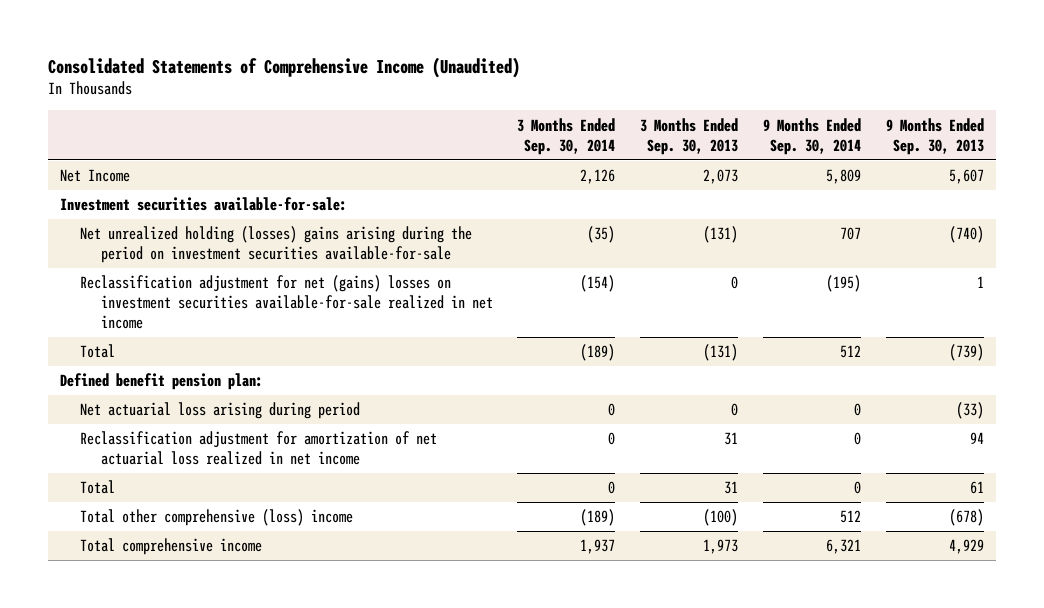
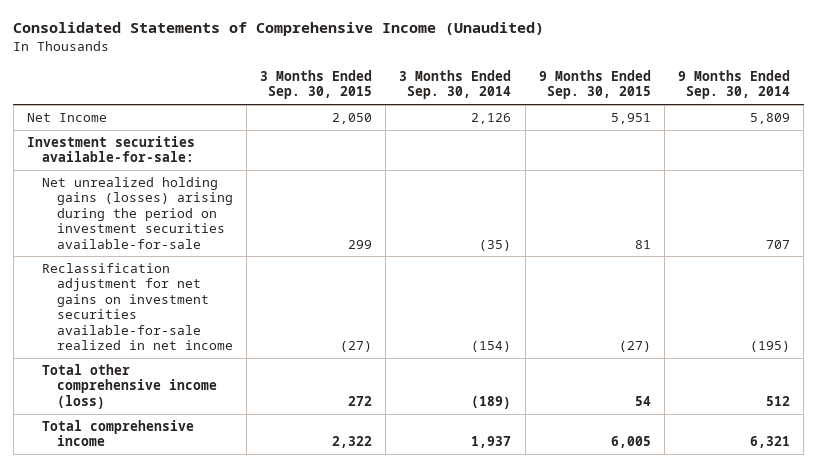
- | 3 Months Ended Sep. 30, 2014 | 3 Months Ended Sep. 30, 2013 | 9 Months Ended Sep. 30, 2014 | 9 Months Ended Sep. 30, 2013
+ | 3 Months Ended Sep. 30, 2015 | 3 Months Ended Sep. 30, 2014 | 9 Months Ended Sep. 30, 2015 | 9 Months Ended Sep. 30, 2014
- Net unrealized holding (losses) gains arising during the period on investment securities available-for-sale | (35) | (131) | 707 | (740)
- Reclassification adjustment for net (gains) losses on investment securities available-for-sale realized in net income | (154) | 0 | (195) | 1
- Total | (189) | (131) | 512 | (739)
- Defined benefit pension plan:
- Net actuarial loss arising during period | 0 | 0 | 0 | (33)
- Reclassification adjustment for amortization of net actuarial loss realized in net income | 0 | 31 | 0 | 94
- Total | 0 | 31 | 0 | 61
- Total other comprehensive (loss) income | (189) | (100) | 512 | (678)
+ Net unrealized holding gains (losses) arising during the period on investment securities available-for-sale | 299 | (35) | 81 | 707
+ Reclassification adjustment for net gains on investment securities available-for-sale realized in net income | (27) | (154) | (27) | (195)
+ Total other comprehensive income (loss) | 272 | (189) | 54 | 512

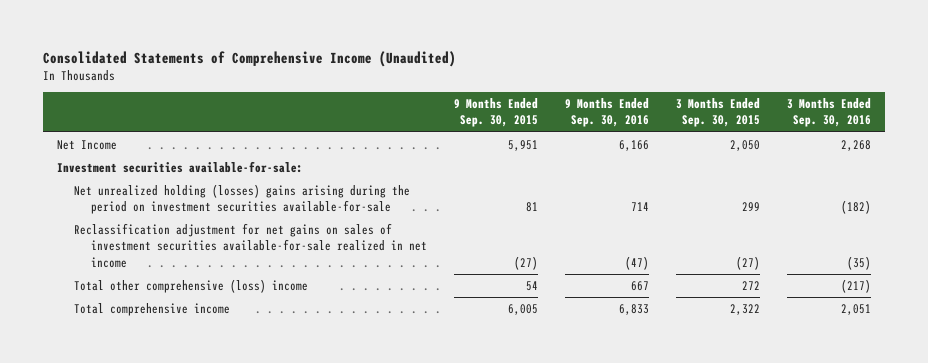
- | 3 Months Ended Sep. 30, 2015 | 3 Months Ended Sep. 30, 2014 | 9 Months Ended Sep. 30, 2015 | 9 Months Ended Sep. 30, 2014
+ | 9 Months Ended Sep. 30, 2015 | 9 Months Ended Sep. 30, 2016 | 3 Months Ended Sep. 30, 2015 | 3 Months Ended Sep. 30, 2016
- Net unrealized holding gains (losses) arising during the period on investment securities available-for-sale | 299 | (35) | 81 | 707
- Reclassification adjustment for net gains on investment securities available-for-sale realized in net income | (27) | (154) | (27) | (195)
- Total other comprehensive income (loss) | 272 | (189) | 54 | 512
+ Net unrealized holding (losses) gains arising during the period on investment securities available-for-sale | 81 | 714 | 299 | (182)
+ Reclassification adjustment for net gains on sales of investment securities available-for-sale realized in net income | (27) | (47) | (27) | (35)
+ Total other comprehensive (loss) income | 54 | 667 | 272 | (217)

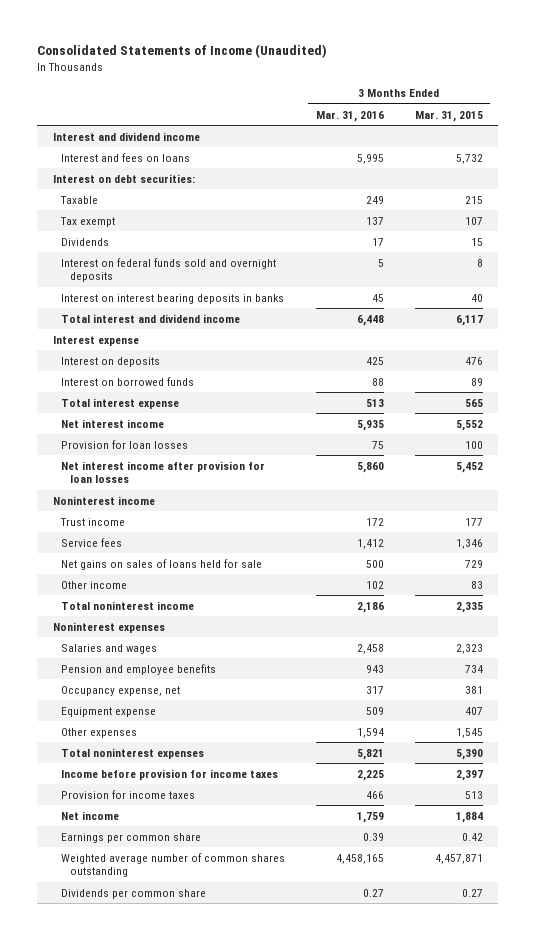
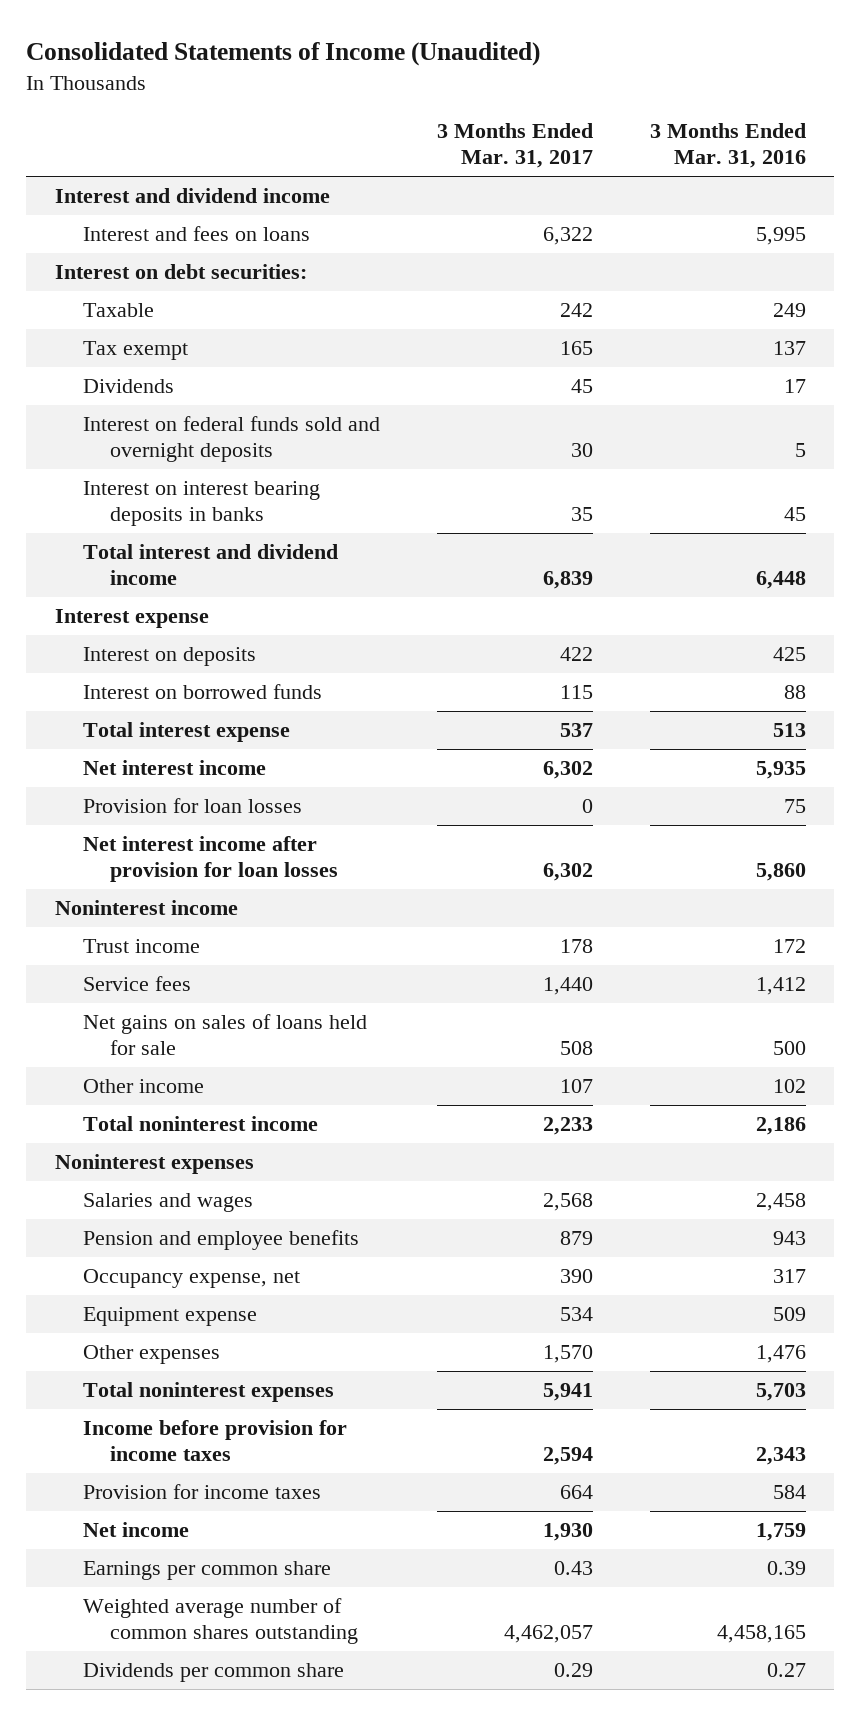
- | 3 Months Ended Mar. 31, 2016 | 3 Months Ended Mar. 31, 2015
+ | 3 Months Ended Mar. 31, 2017 | 3 Months Ended Mar. 31, 2016
- Other expenses | 1,594 | 1,545
- Total noninterest expenses | 5,821 | 5,390
- Income before provision for income taxes | 2,225 | 2,397
- Provision for income taxes | 466 | 513
+ Other expenses | 1,570 | 1,476
+ Total noninterest expenses | 5,941 | 5,703
+ Income before provision for income taxes | 2,594 | 2,343
+ Provision for income taxes | 664 | 584

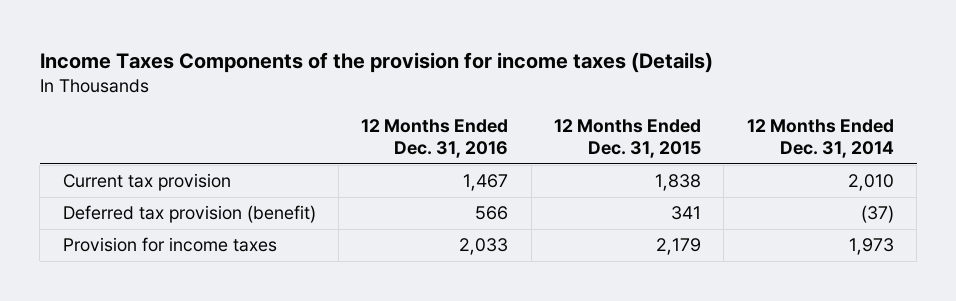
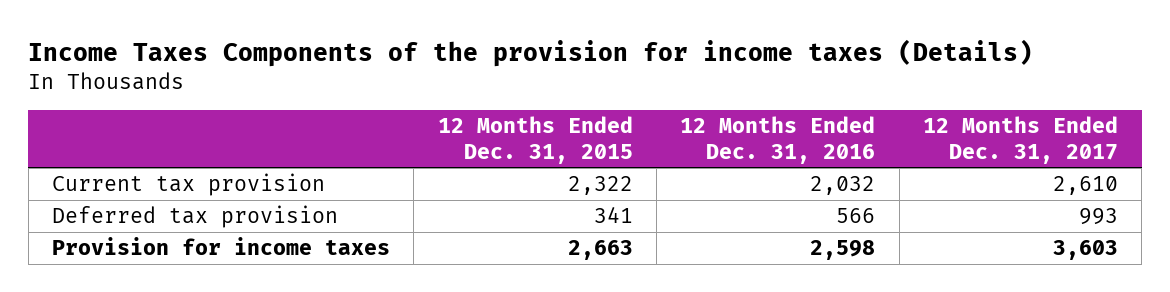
- | 12 Months Ended Dec. 31, 2016 | 12 Months Ended Dec. 31, 2015 | 12 Months Ended Dec. 31, 2014
+ | 12 Months Ended Dec. 31, 2015 | 12 Months Ended Dec. 31, 2016 | 12 Months Ended Dec. 31, 2017
- Current tax provision | 1,467 | 1,838 | 2,010
- Deferred tax provision (benefit) | 566 | 341 | (37)
- Provision for income taxes | 2,033 | 2,179 | 1,973
+ Current tax provision | 2,322 | 2,032 | 2,610
+ Deferred tax provision | 341 | 566 | 993
+ Provision for income taxes | 2,663 | 2,598 | 3,603

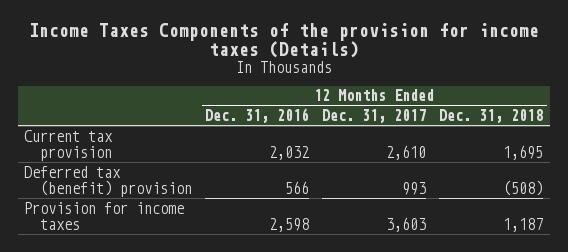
- | 12 Months Ended Dec. 31, 2015 | 12 Months Ended Dec. 31, 2016 | 12 Months Ended Dec. 31, 2017
+ | 12 Months Ended Dec. 31, 2016 | 12 Months Ended Dec. 31, 2017 | 12 Months Ended Dec. 31, 2018
- Deferred tax provision | 341 | 566 | 993
+ Deferred tax (benefit) provision | 566 | 993 | (508)

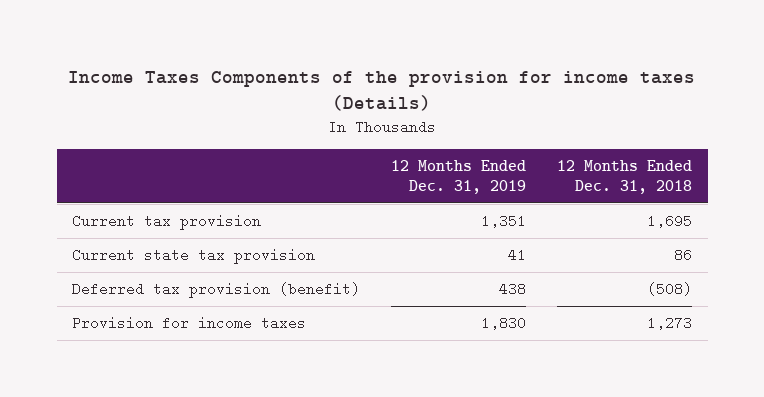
- | 12 Months Ended Dec. 31, 2016 | 12 Months Ended Dec. 31, 2017 | 12 Months Ended Dec. 31, 2018
+ | 12 Months Ended Dec. 31, 2019 | 12 Months Ended Dec. 31, 2018
- Deferred tax (benefit) provision | 566 | 993 | (508)
- Provision for income taxes | 2,598 | 3,603 | 1,187
+ Current state tax provision | 41 | 86
+ Deferred tax provision (benefit) | 438 | (508)
+ Provision for income taxes | 1,830 | 1,273

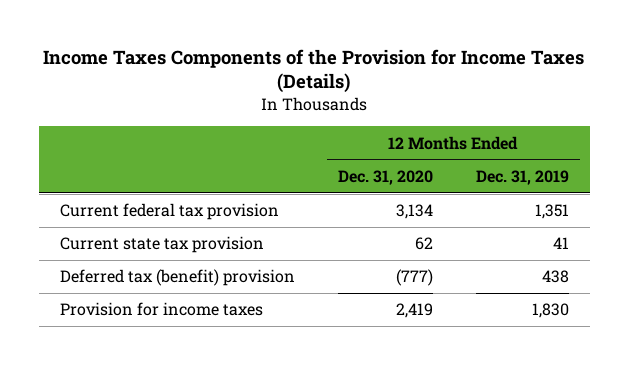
- Income Taxes Components of the provision for income taxes (Details)
+ Income Taxes Components of the Provision for Income Taxes (Details)
- | 12 Months Ended Dec. 31, 2019 | 12 Months Ended Dec. 31, 2018
+ | 12 Months Ended Dec. 31, 2020 | 12 Months Ended Dec. 31, 2019
- Current tax provision | 1,351 | 1,695
+ Current federal tax provision | 3,134 | 1,351
- Deferred tax provision (benefit) | 438 | (508)
+ Deferred tax (benefit) provision | (777) | 438

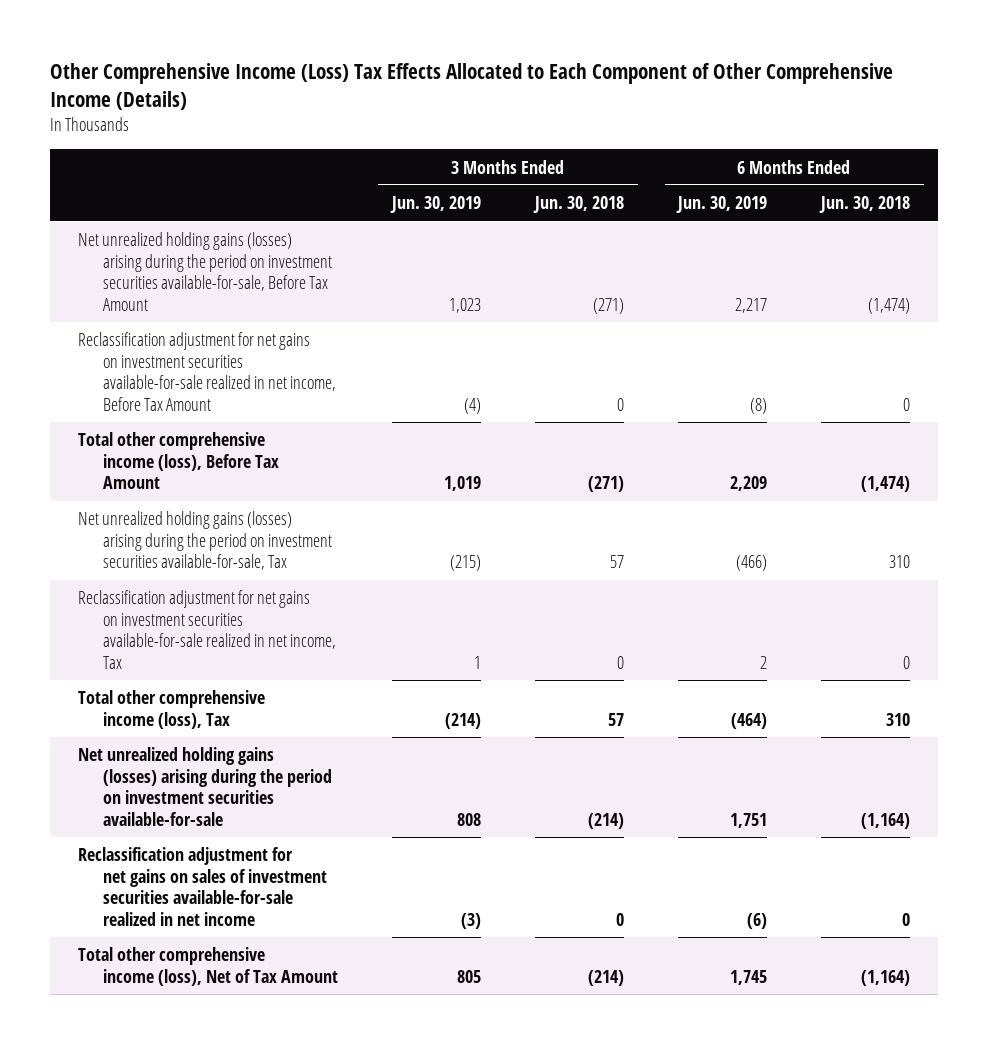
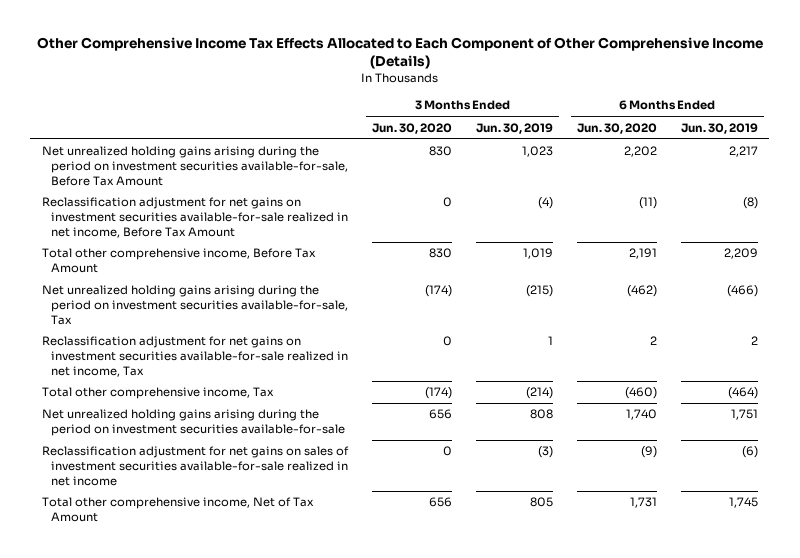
- Other Comprehensive Income (Loss) Tax Effects Allocated to Each Component of Other Comprehensive Income (Details)
+ Other Comprehensive Income Tax Effects Allocated to Each Component of Other Comprehensive Income (Details)
- | 3 Months Ended Jun. 30, 2019 | 3 Months Ended Jun. 30, 2018 | 6 Months Ended Jun. 30, 2019 | 6 Months Ended Jun. 30, 2018
+ | 3 Months Ended Jun. 30, 2020 | 3 Months Ended Jun. 30, 2019 | 6 Months Ended Jun. 30, 2020 | 6 Months Ended Jun. 30, 2019
- Net unrealized holding gains (losses) arising during the period on investment securities available-for-sale, Before Tax Amount | 1,023 | (271) | 2,217 | (1,474)
+ Net unrealized holding gains arising during the period on investment securities available-for-sale, Before Tax Amount | 830 | 1,023 | 2,202 | 2,217
- Total other comprehensive income (loss), Before Tax Amount | 1,019 | (271) | 2,209 | (1,474)
- Net unrealized holding gains (losses) arising during the period on investment securities available-for-sale, Tax | (215) | 57 | (466) | 310
+ Total other comprehensive income, Before Tax Amount | 830 | 1,019 | 2,191 | 2,209
+ Net unrealized holding gains arising during the period on investment securities available-for-sale, Tax | (174) | (215) | (462) | (466)
- Total other comprehensive income (loss), Tax | (214) | 57 | (464) | 310
- Net unrealized holding gains (losses) arising during the period on investment securities available-for-sale | 808 | (214) | 1,751 | (1,164)
+ Total other comprehensive income, Tax | (174) | (214) | (460) | (464)
+ Net unrealized holding gains arising during the period on investment securities available-for-sale | 656 | 808 | 1,740 | 1,751
- Total other comprehensive income (loss), Net of Tax Amount | 805 | (214) | 1,745 | (1,164)
+ Total other comprehensive income, Net of Tax Amount | 656 | 805 | 1,731 | 1,745

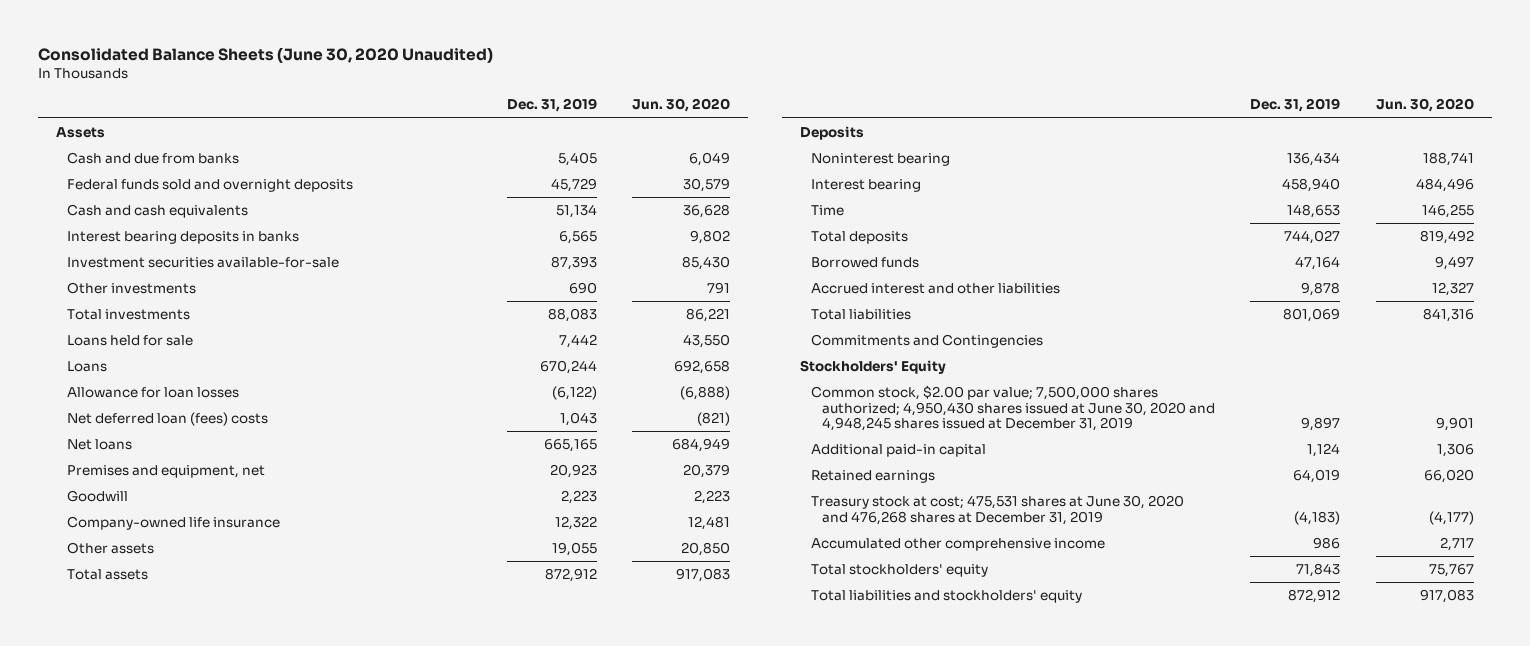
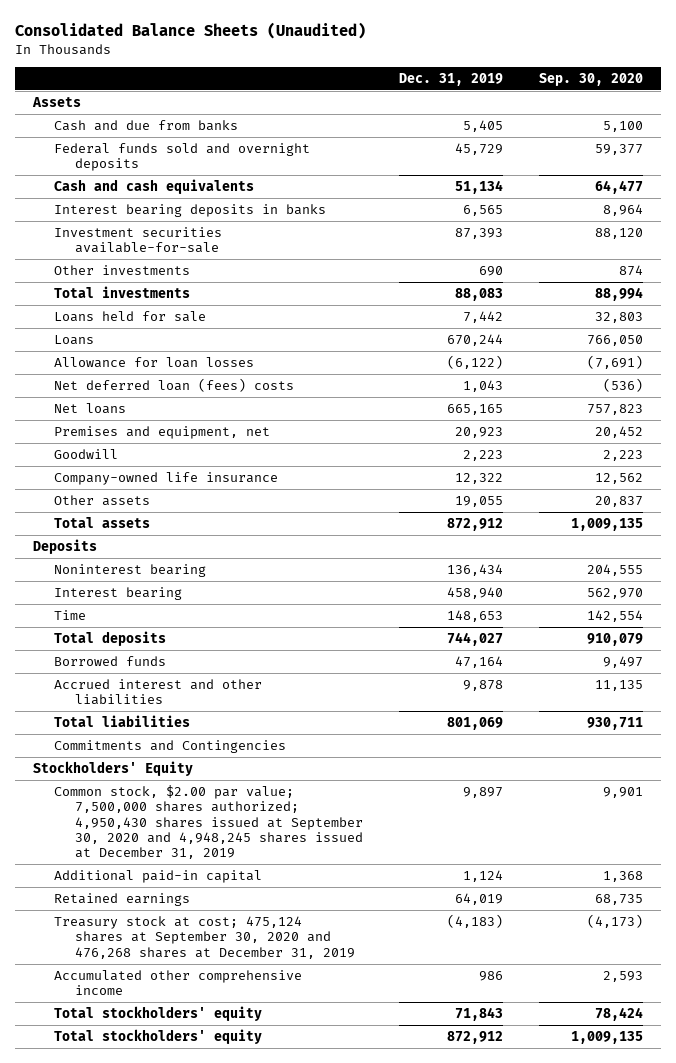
- Consolidated Balance Sheets (June 30, 2020 Unaudited)
+ Consolidated Balance Sheets (Unaudited)
- | Dec. 31, 2019 | Jun. 30, 2020
+ | Dec. 31, 2019 | Sep. 30, 2020
- Common stock, $2.00 par value; 7,500,000 shares authorized; 4,950,430 shares issued at June 30, 2020 and 4,948,245 shares issued at December 31, 2019 | 9,897 | 9,901
+ Common stock, $2.00 par value; 7,500,000 shares authorized; 4,950,430 shares issued at September 30, 2020 and 4,948,245 shares issued at December 31, 2019 | 9,897 | 9,901
- Treasury stock at cost; 475,531 shares at June 30, 2020 and 476,268 shares at December 31, 2019 | (4,183) | (4,177)
+ Treasury stock at cost; 475,124 shares at September 30, 2020 and 476,268 shares at December 31, 2019 | (4,183) | (4,173)
- Total liabilities and stockholders' equity | 872,912 | 917,083
+ Total stockholders' equity | 872,912 | 1,009,135

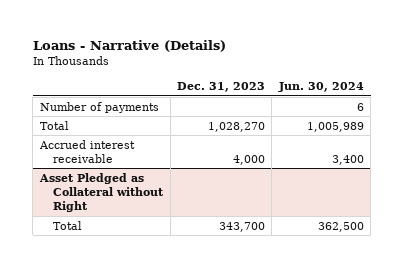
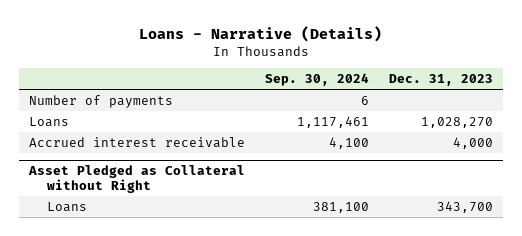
- | Dec. 31, 2023 | Jun. 30, 2024
+ | Sep. 30, 2024 | Dec. 31, 2023
- Total | 1,028,270 | 1,005,989
+ Loans | 1,117,461 | 1,028,270
@ Asset Pledged as Collateral without Right
- Total | 343,700 | 362,500
+ Loans | 381,100 | 343,700

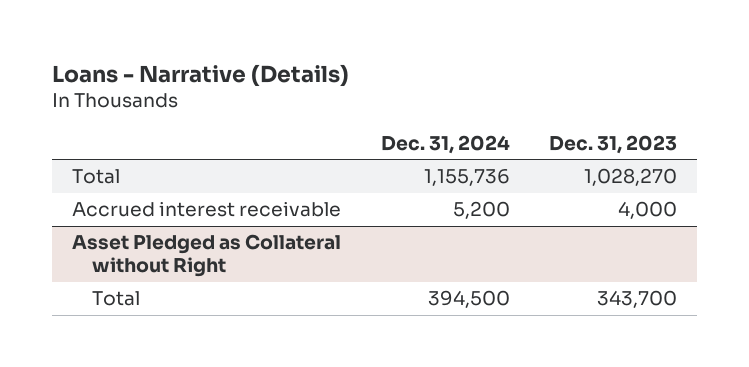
- | Sep. 30, 2024 | Dec. 31, 2023
+ | Dec. 31, 2024 | Dec. 31, 2023
- Number of payments | 6 |
- Loans | 1,117,461 | 1,028,270
+ Total | 1,155,736 | 1,028,270
@ Asset Pledged as Collateral without Right
- Loans | 381,100 | 343,700
+ Total | 394,500 | 343,700

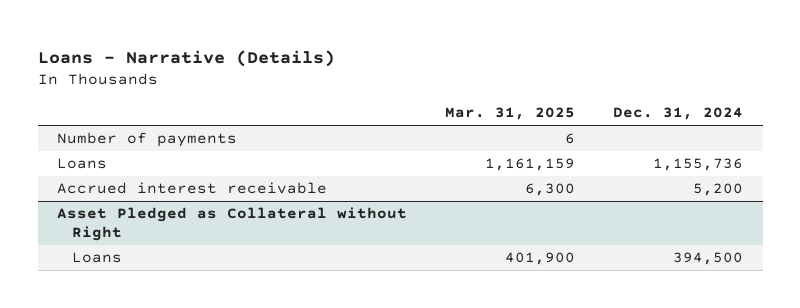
- | Dec. 31, 2024 | Dec. 31, 2023
+ | Mar. 31, 2025 | Dec. 31, 2024
- Total | 1,155,736 | 1,028,270
+ Number of payments | 6 |
+ Loans | 1,161,159 | 1,155,736
@ Asset Pledged as Collateral without Right
- Total | 394,500 | 343,700
+ Loans | 401,900 | 394,500

